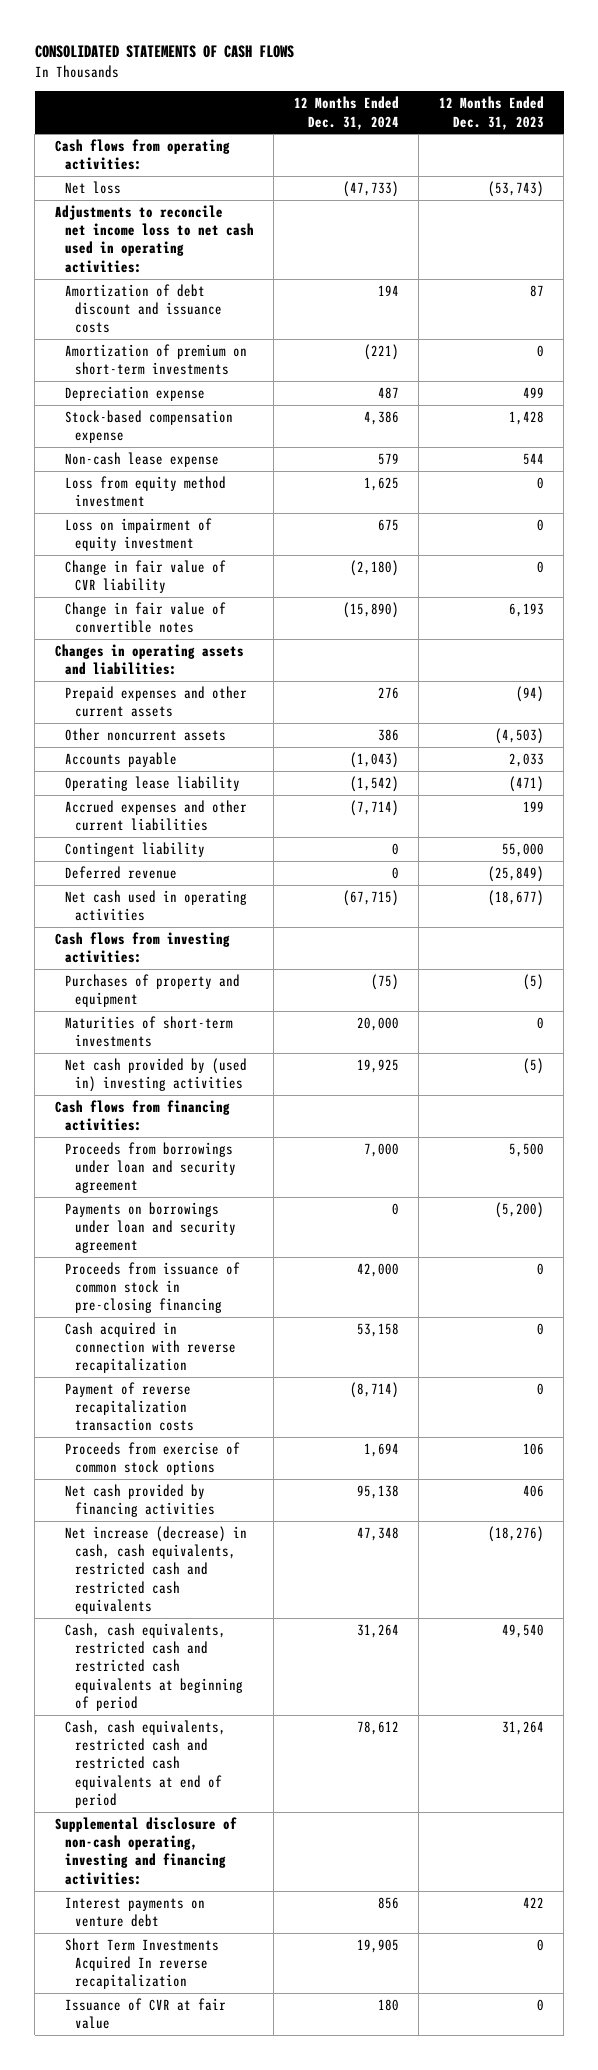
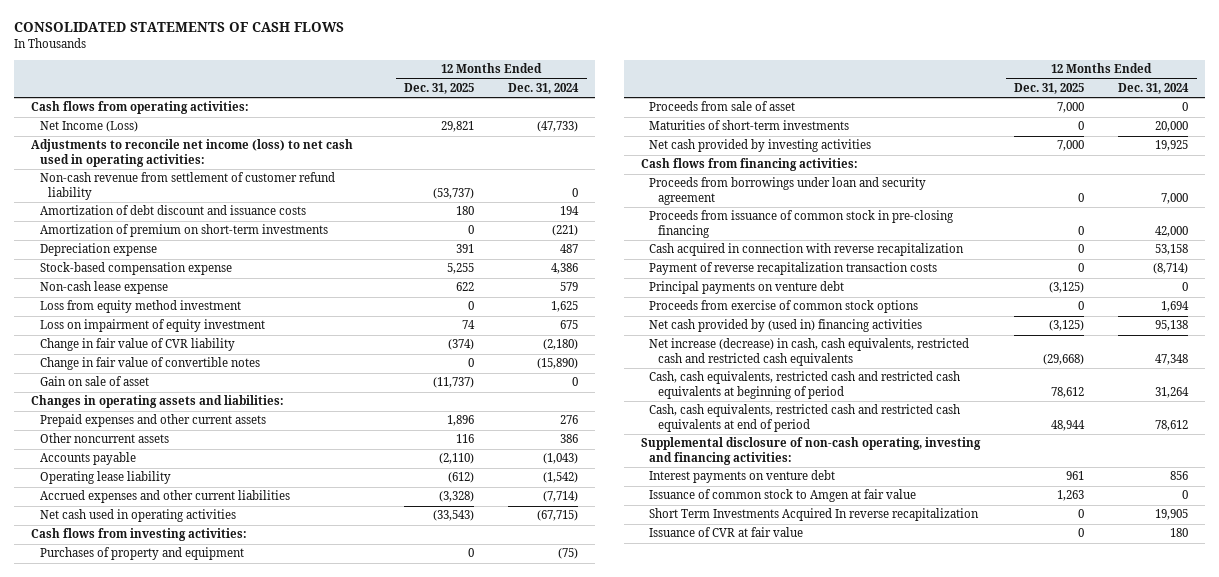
- | 12 Months Ended Dec. 31, 2024 | 12 Months Ended Dec. 31, 2023
+ | 12 Months Ended Dec. 31, 2025 | 12 Months Ended Dec. 31, 2024
- Net loss | (47,733) | (53,743)
- Adjustments to reconcile net income loss to net cash used in operating activities:
+ Net Income (Loss) | 29,821 | (47,733)
+ Adjustments to reconcile net income (loss) to net cash used in operating activities:
+ Non-cash revenue from settlement of customer refund liability | (53,737) | 0
+ Gain on sale of asset | (11,737) | 0
- Contingent liability | 0 | 55,000
- Deferred revenue | 0 | (25,849)
+ Proceeds from sale of asset | 7,000 | 0
- Net cash provided by (used in) investing activities | 19,925 | (5)
+ Net cash provided by investing activities | 7,000 | 19,925
- Payments on borrowings under loan and security agreement | 0 | (5,200)
+ Principal payments on venture debt | (3,125) | 0
- Net cash provided by financing activities | 95,138 | 406
+ Net cash provided by (used in) financing activities | (3,125) | 95,138
+ Issuance of common stock to Amgen at fair value | 1,263 | 0

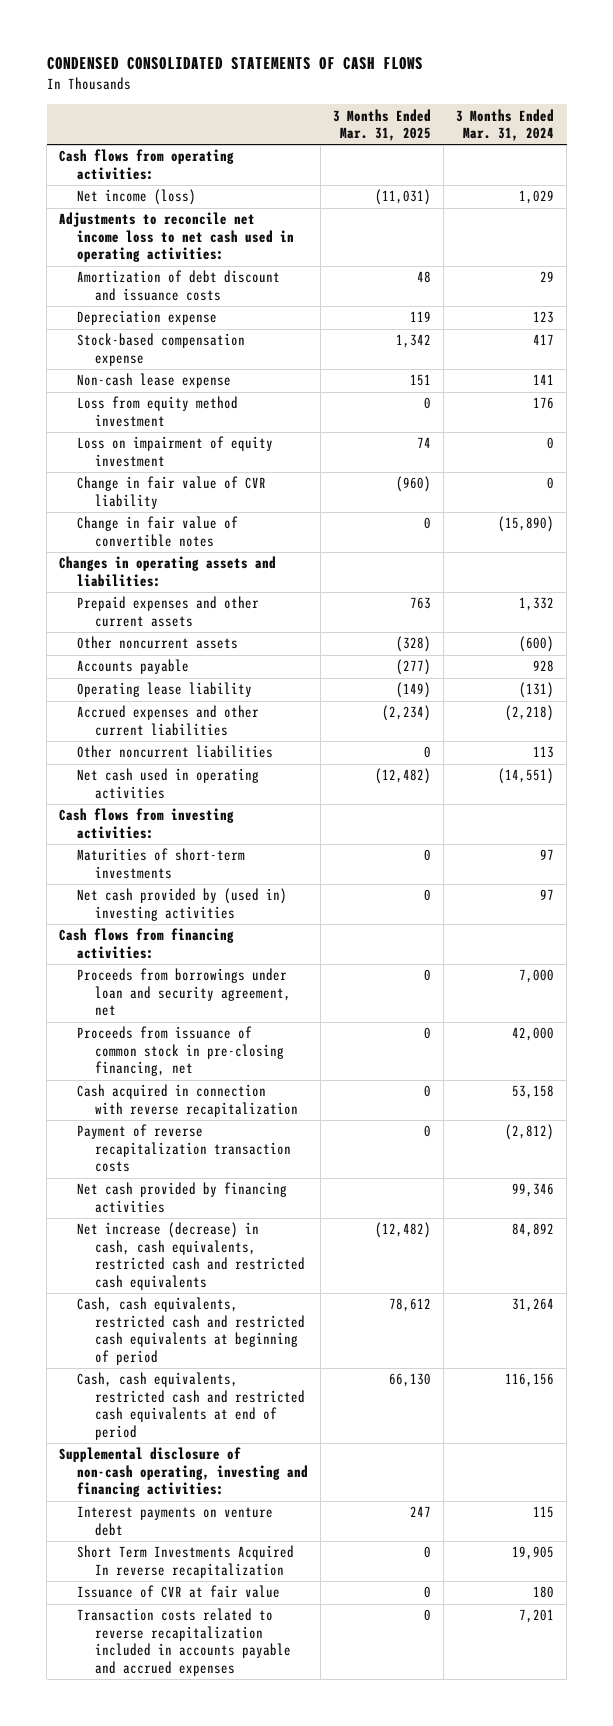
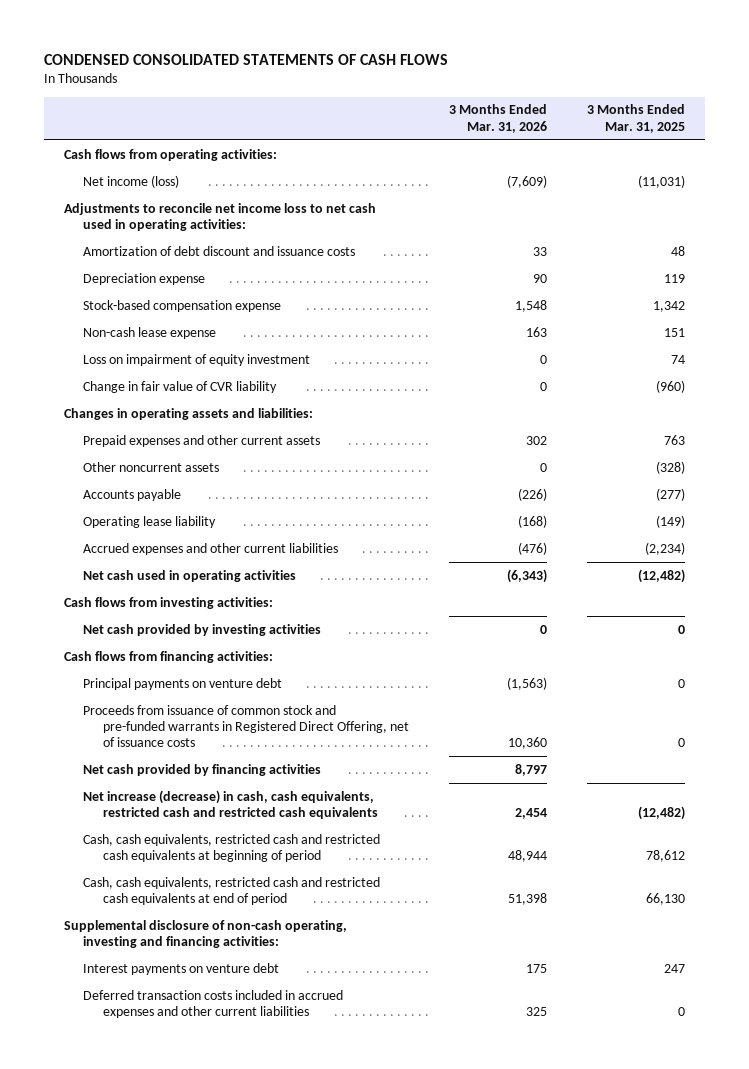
- | 3 Months Ended Mar. 31, 2025 | 3 Months Ended Mar. 31, 2024
+ | 3 Months Ended Mar. 31, 2026 | 3 Months Ended Mar. 31, 2025
- Loss from equity method investment | 0 | 176
- Change in fair value of convertible notes | 0 | (15,890)
- Other noncurrent liabilities | 0 | 113
- Maturities of short-term investments | 0 | 97
- Net cash provided by (used in) investing activities | 0 | 97
+ Net cash provided by investing activities | 0 | 0
- Proceeds from borrowings under loan and security agreement, net | 0 | 7,000
- Proceeds from issuance of common stock in pre-closing financing, net | 0 | 42,000
- Cash acquired in connection with reverse recapitalization | 0 | 53,158
- Payment of reverse recapitalization transaction costs | 0 | (2,812)
+ Principal payments on venture debt | (1,563) | 0
+ Proceeds from issuance of common stock and pre-funded warrants in Registered Direct Offering, net of issuance costs | 10,360 | 0
- Short Term Investments Acquired In reverse recapitalization | 0 | 19,905
- Issuance of CVR at fair value | 0 | 180
- Transaction costs related to reverse recapitalization included in accounts payable and accrued expenses | 0 | 7,201
+ Deferred transaction costs included in accrued expenses and other current liabilities | 325 | 0

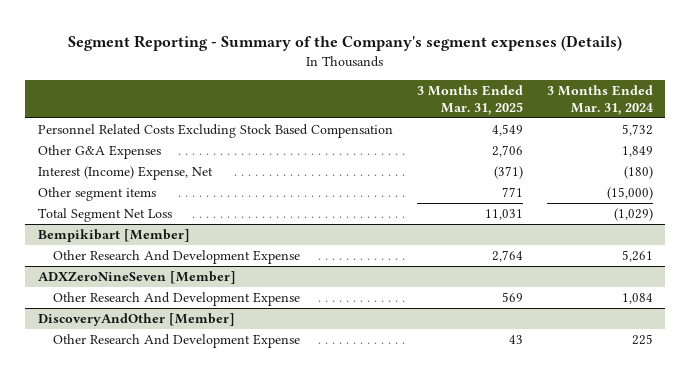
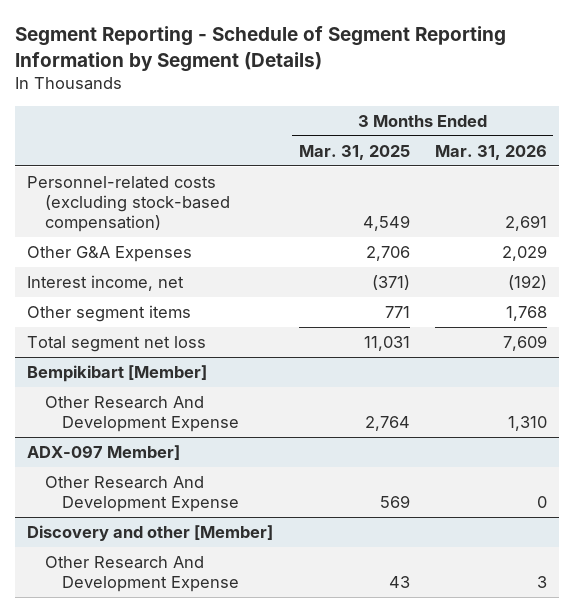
- Segment Reporting - Summary of the Company's segment expenses (Details)
+ Segment Reporting - Schedule of Segment Reporting Information by Segment (Details)
- | 3 Months Ended Mar. 31, 2025 | 3 Months Ended Mar. 31, 2024
+ | 3 Months Ended Mar. 31, 2025 | 3 Months Ended Mar. 31, 2026
- Personnel Related Costs Excluding Stock Based Compensation | 4,549 | 5,732
+ Personnel-related costs (excluding stock-based compensation) | 4,549 | 2,691
- Interest (Income) Expense, Net | (371) | (180)
+ Interest income, net | (371) | (192)
- Total Segment Net Loss | 11,031 | (1,029)
+ Total segment net loss | 11,031 | 7,609
- ADXZeroNineSeven [Member]
+ ADX-097 Member]
- DiscoveryAndOther [Member]
+ Discovery and other [Member]

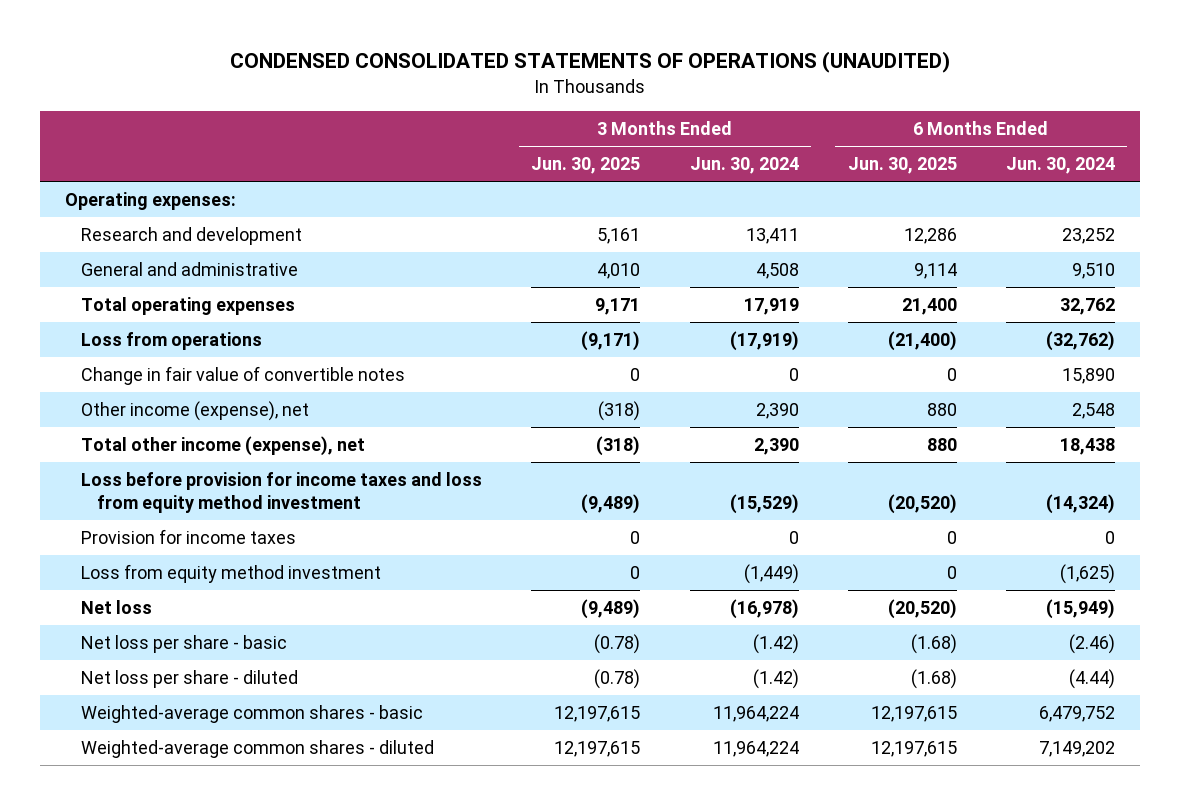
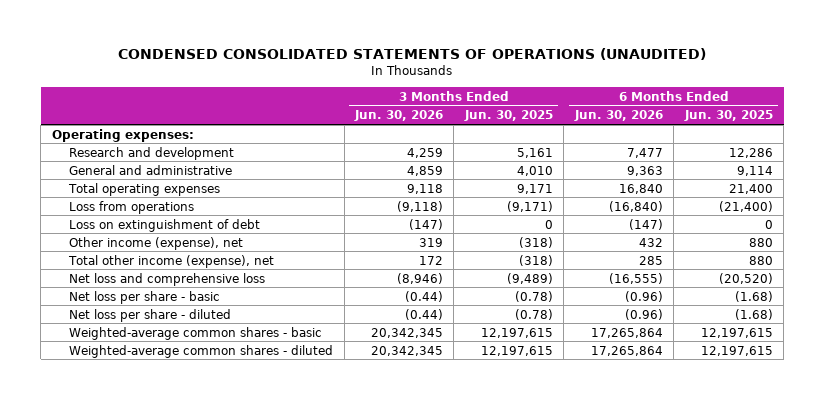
- | 3 Months Ended Jun. 30, 2025 | 3 Months Ended Jun. 30, 2024 | 6 Months Ended Jun. 30, 2025 | 6 Months Ended Jun. 30, 2024
+ | 3 Months Ended Jun. 30, 2026 | 3 Months Ended Jun. 30, 2025 | 6 Months Ended Jun. 30, 2026 | 6 Months Ended Jun. 30, 2025
- Change in fair value of convertible notes | 0 | 0 | 0 | 15,890
+ Loss on extinguishment of debt | (147) | 0 | (147) | 0
- Loss before provision for income taxes and loss from equity method investment | (9,489) | (15,529) | (20,520) | (14,324)
- Provision for income taxes | 0 | 0 | 0 | 0
- Loss from equity method investment | 0 | (1,449) | 0 | (1,625)
- Net loss | (9,489) | (16,978) | (20,520) | (15,949)
+ Net loss and comprehensive loss | (8,946) | (9,489) | (16,555) | (20,520)

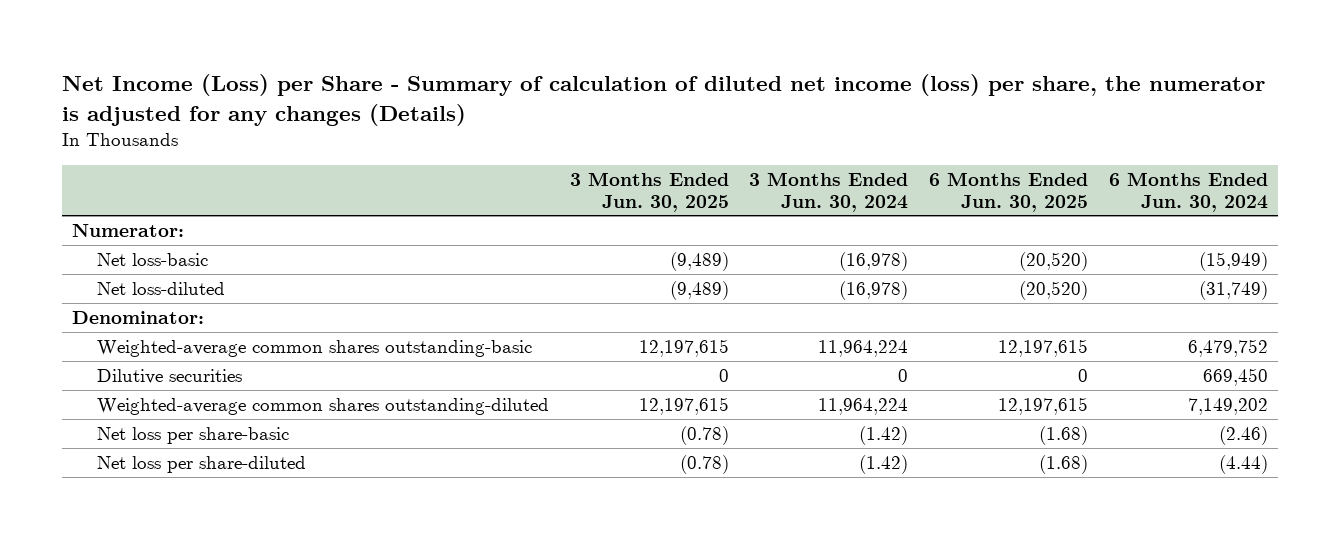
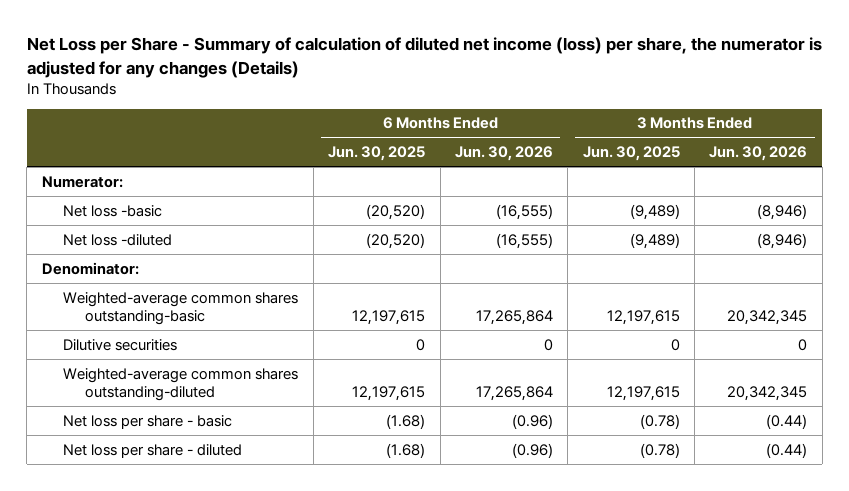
- Net Income (Loss) per Share - Summary of calculation of diluted net income (loss) per share, the numerator is adjusted for any changes (Details)
+ Net Loss per Share - Summary of calculation of diluted net income (loss) per share, the numerator is adjusted for any changes (Details)
- | 3 Months Ended Jun. 30, 2025 | 3 Months Ended Jun. 30, 2024 | 6 Months Ended Jun. 30, 2025 | 6 Months Ended Jun. 30, 2024
+ | 6 Months Ended Jun. 30, 2025 | 6 Months Ended Jun. 30, 2026 | 3 Months Ended Jun. 30, 2025 | 3 Months Ended Jun. 30, 2026
- Net loss-basic | (9,489) | (16,978) | (20,520) | (15,949)
- Net loss-diluted | (9,489) | (16,978) | (20,520) | (31,749)
+ Net loss -basic | (20,520) | (16,555) | (9,489) | (8,946)
+ Net loss -diluted | (20,520) | (16,555) | (9,489) | (8,946)
- Net loss per share-basic | (0.78) | (1.42) | (1.68) | (2.46)
- Net loss per share-diluted | (0.78) | (1.42) | (1.68) | (4.44)
+ Net loss per share - basic | (1.68) | (0.96) | (0.78) | (0.44)
+ Net loss per share - diluted | (1.68) | (0.96) | (0.78) | (0.44)

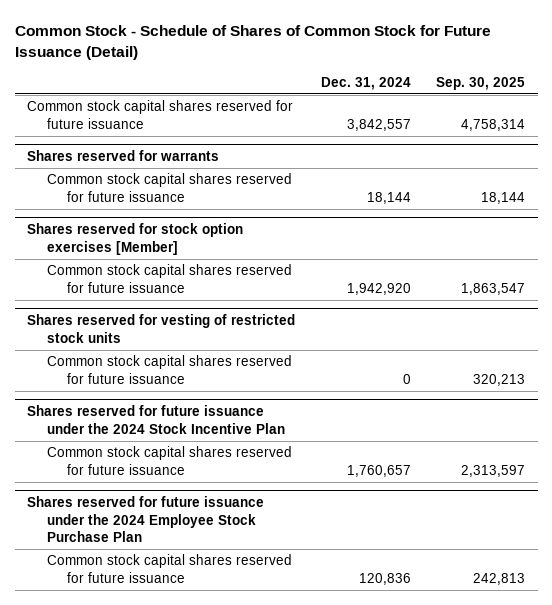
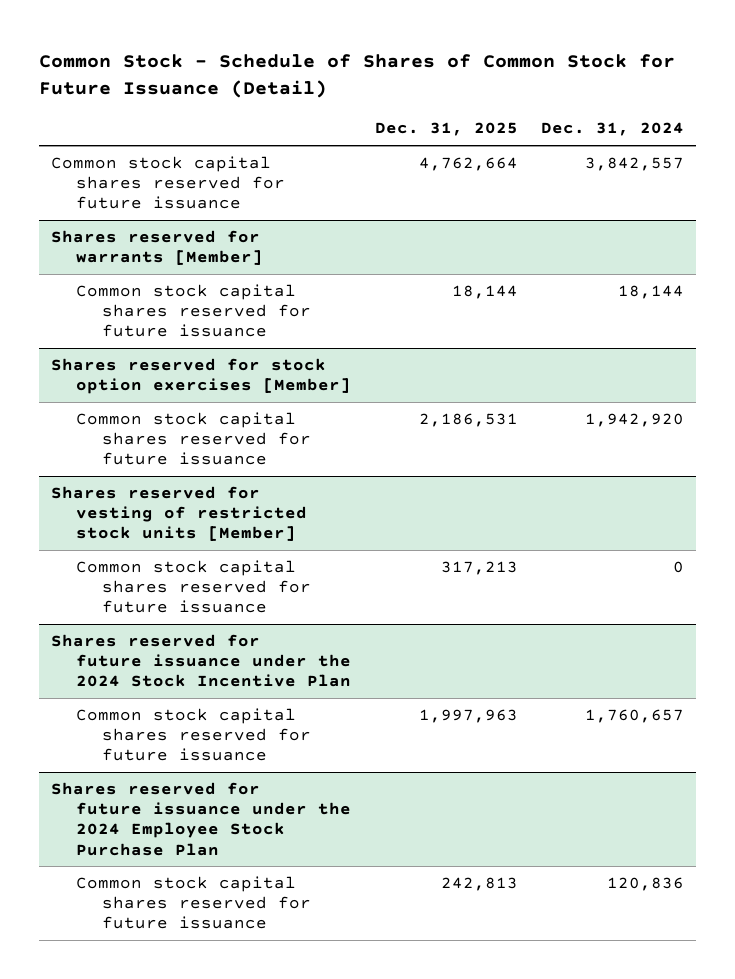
- | Dec. 31, 2024 | Sep. 30, 2025
+ | Dec. 31, 2025 | Dec. 31, 2024
- Shares reserved for warrants
+ Shares reserved for warrants [Member]
- Shares reserved for vesting of restricted stock units
+ Shares reserved for vesting of restricted stock units [Member]

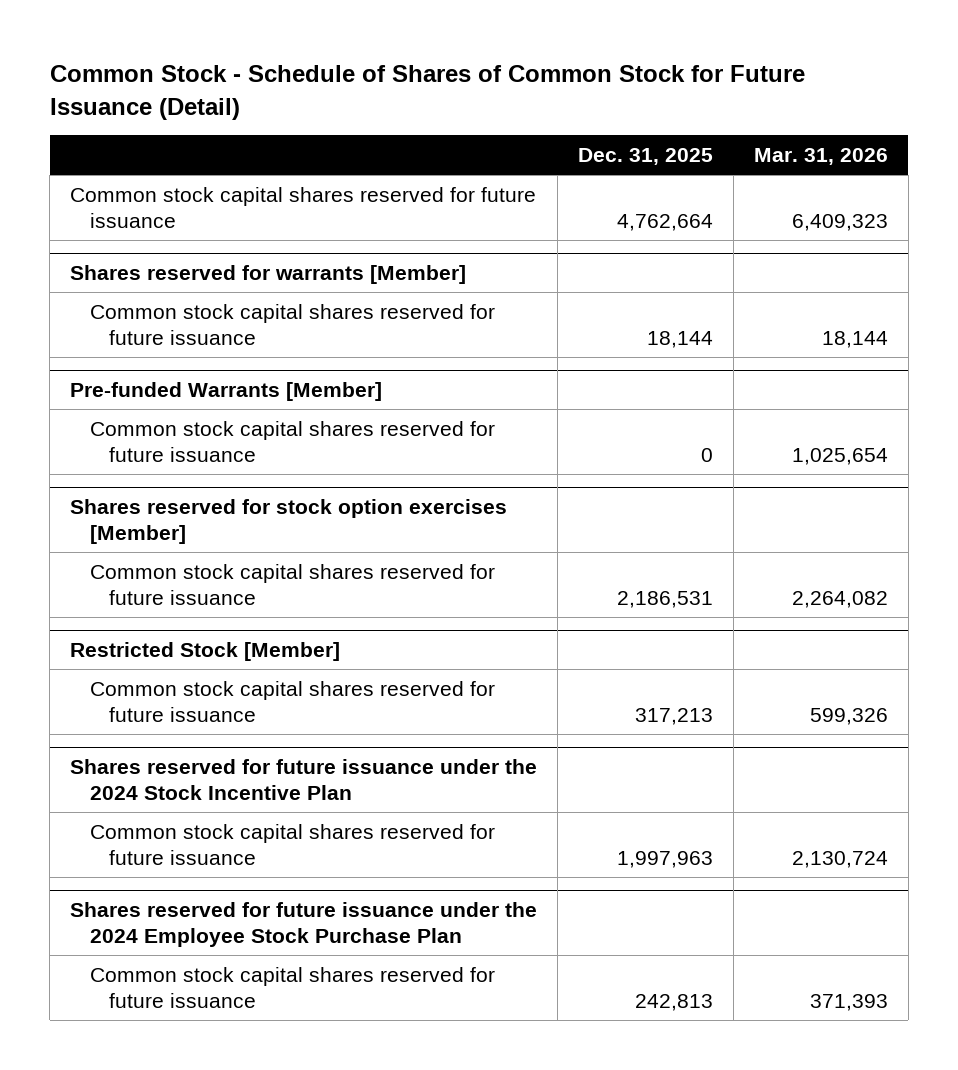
- | Dec. 31, 2025 | Dec. 31, 2024
+ | Dec. 31, 2025 | Mar. 31, 2026
+ Pre-funded Warrants [Member]
+ Common stock capital shares reserved for future issuance | 0 | 1,025,654
- Shares reserved for vesting of restricted stock units [Member]
+ Restricted Stock [Member]

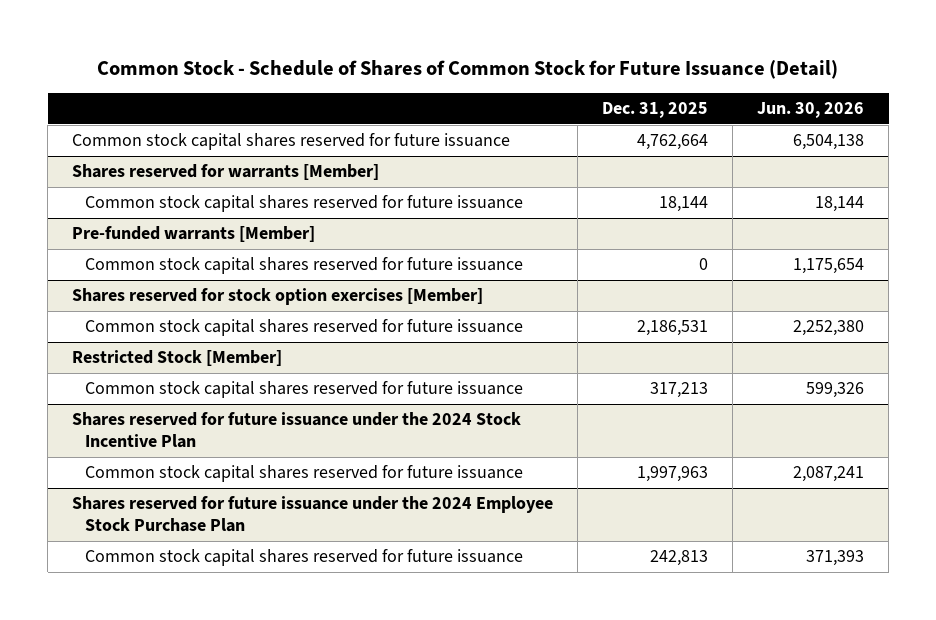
- | Dec. 31, 2025 | Mar. 31, 2026
+ | Dec. 31, 2025 | Jun. 30, 2026
- Pre-funded Warrants [Member]
+ Pre-funded warrants [Member]

